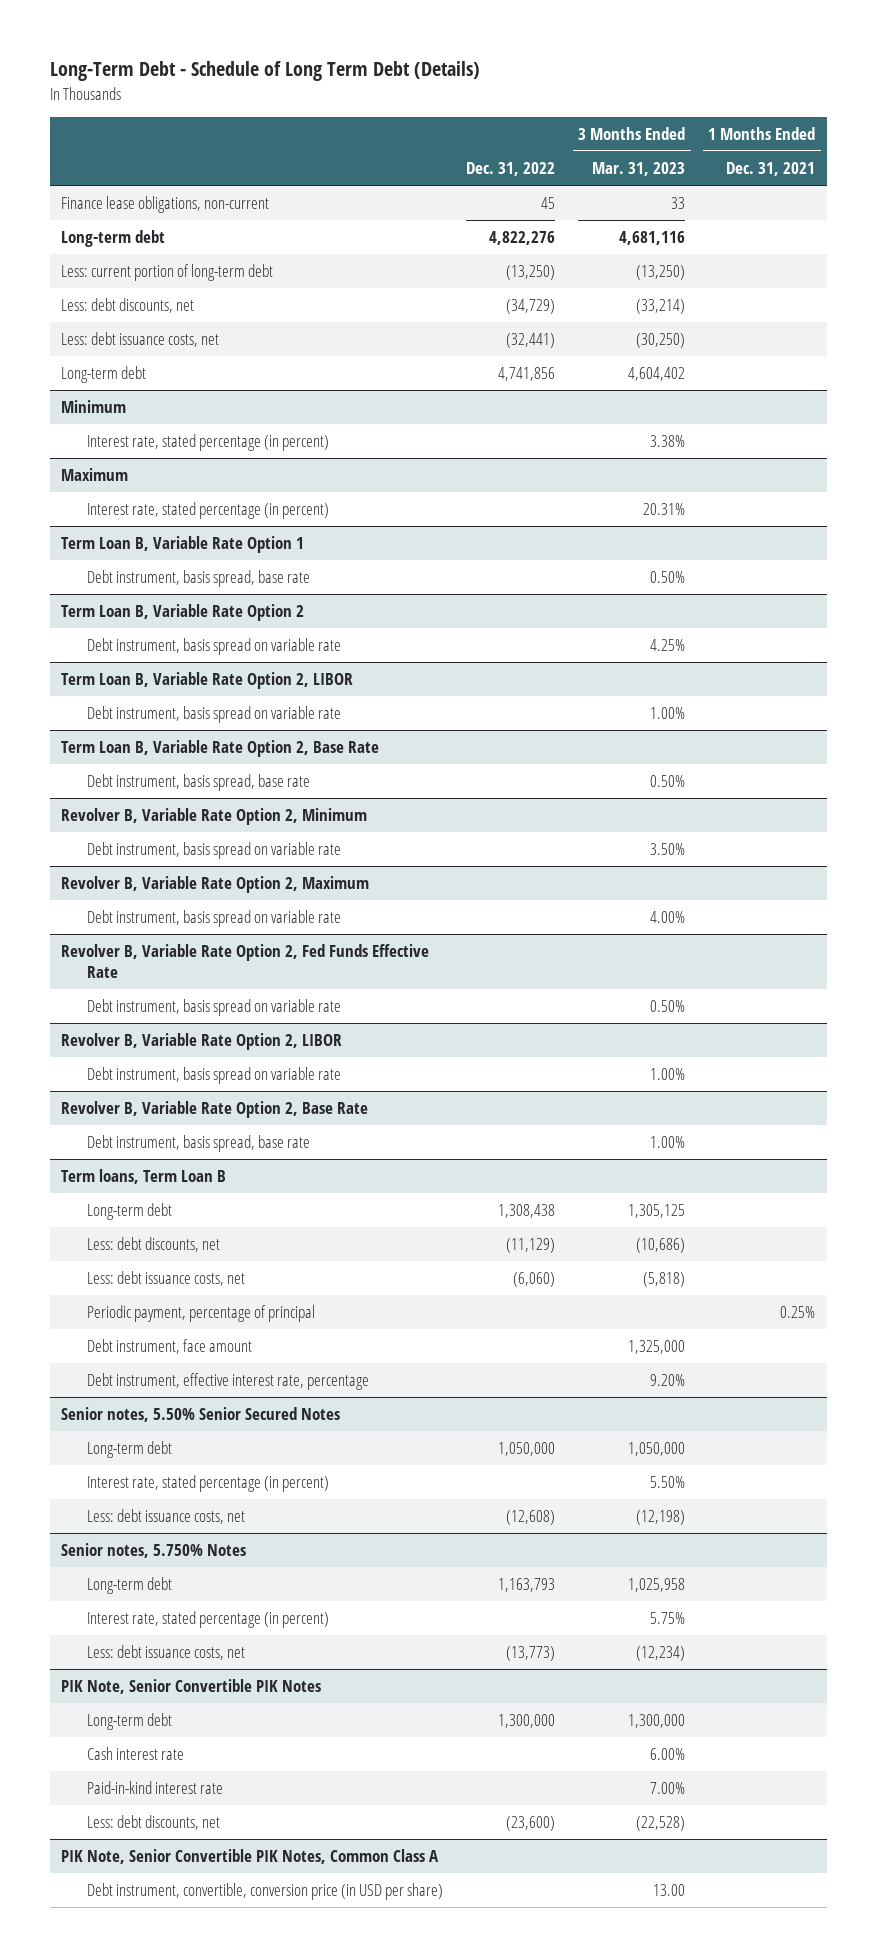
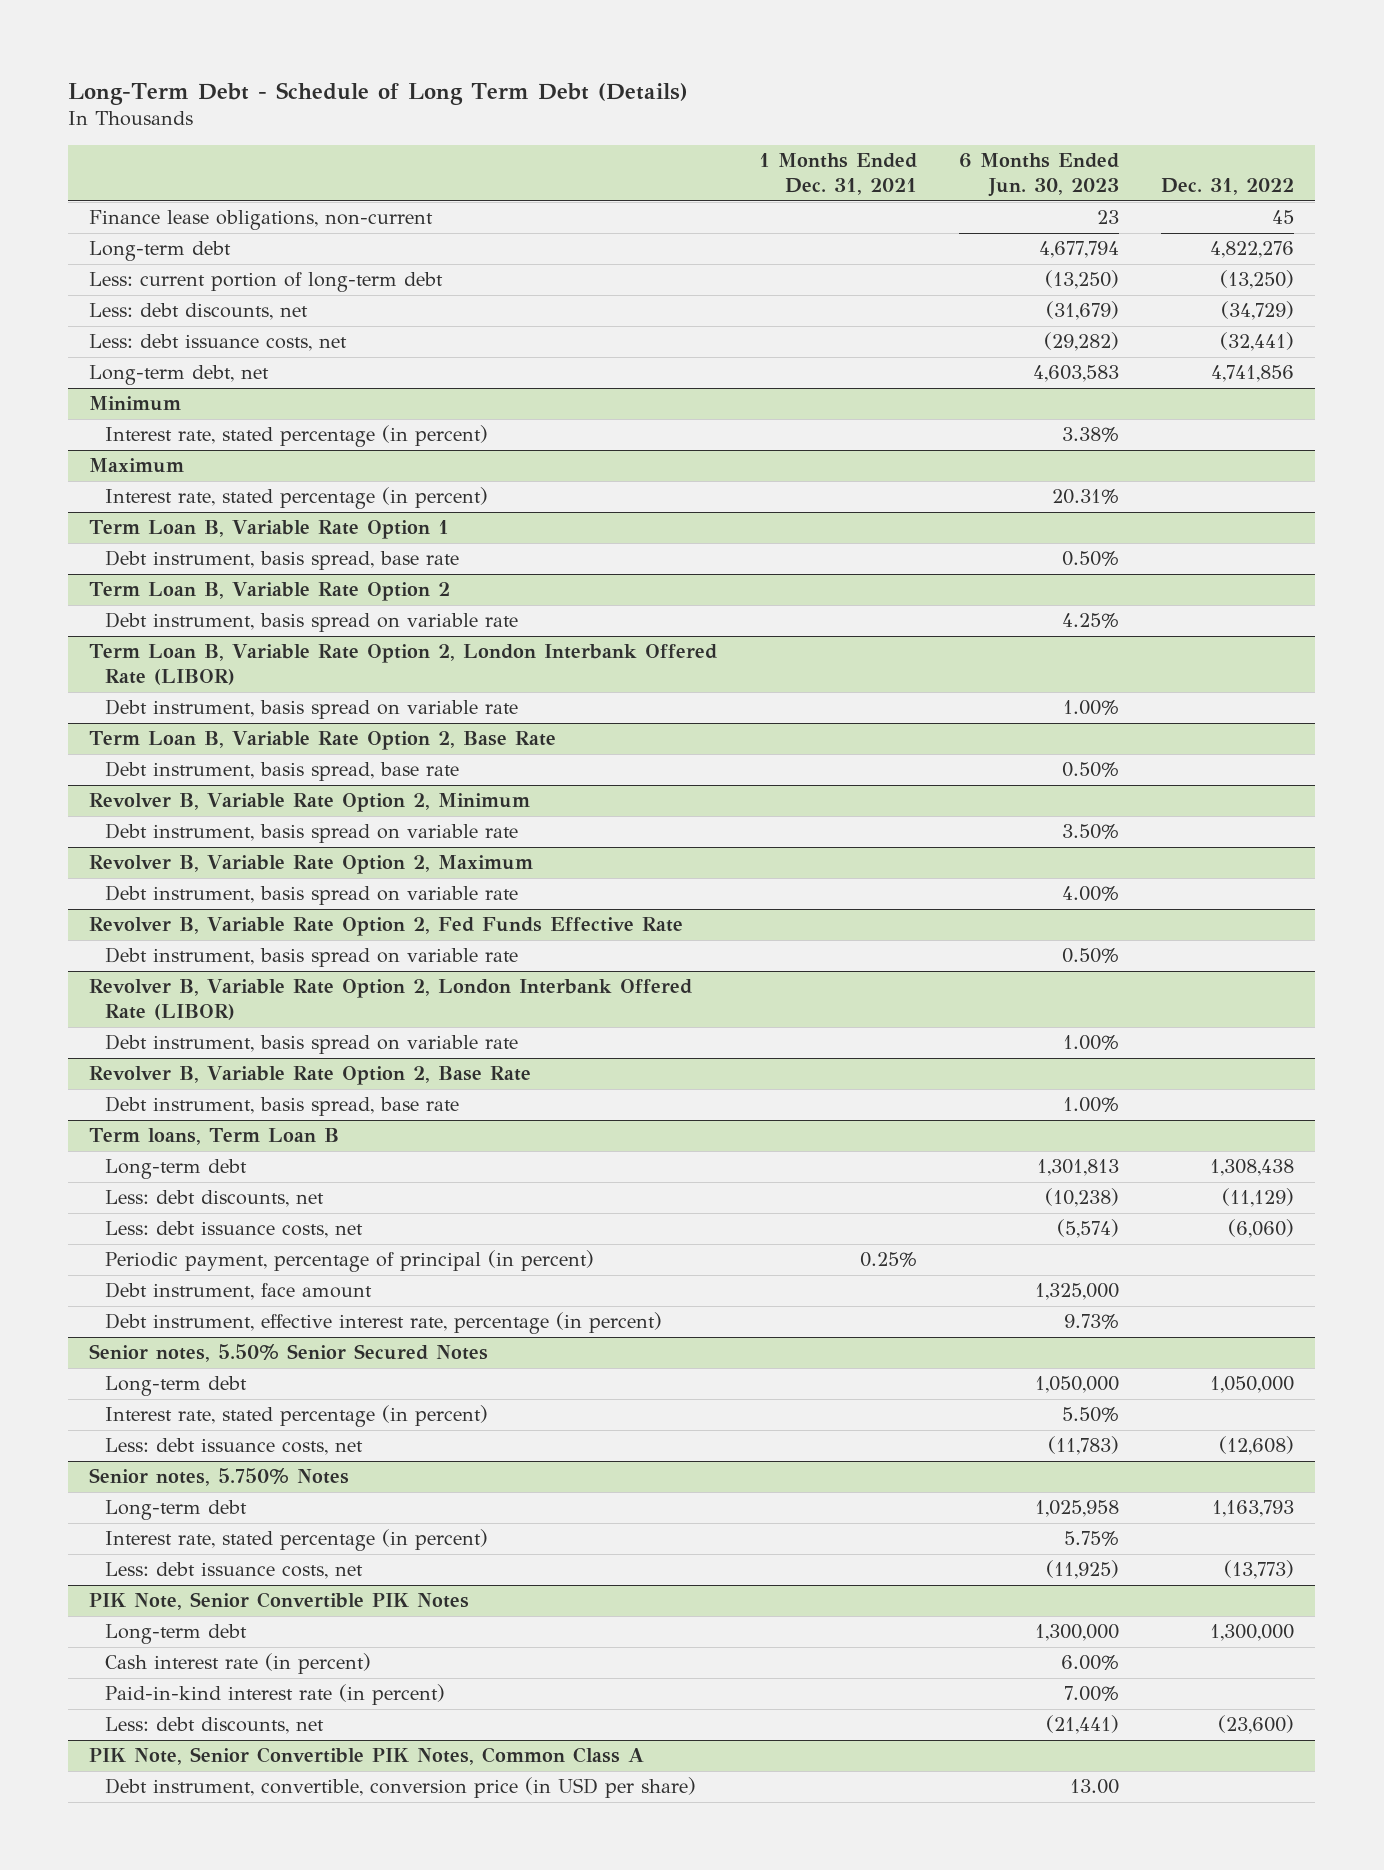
- | Dec. 31, 2022 | 3 Months Ended Mar. 31, 2023 | 1 Months Ended Dec. 31, 2021
+ | 1 Months Ended Dec. 31, 2021 | 6 Months Ended Jun. 30, 2023 | Dec. 31, 2022
- Long-term debt | 4,741,856 | 4,604,402 |
+ Long-term debt, net | | 4,603,583 | 4,741,856
- Term Loan B, Variable Rate Option 2, LIBOR
+ Term Loan B, Variable Rate Option 2, London Interbank Offered Rate (LIBOR)
- Revolver B, Variable Rate Option 2, LIBOR
+ Revolver B, Variable Rate Option 2, London Interbank Offered Rate (LIBOR)
@ Term loans, Term Loan B
- Periodic payment, percentage of principal | | | 0.25%
+ Periodic payment, percentage of principal (in percent) | 0.25% | |
- Debt instrument, effective interest rate, percentage | | 9.20% |
+ Debt instrument, effective interest rate, percentage (in percent) | | 9.73% |
@ PIK Note, Senior Convertible PIK Notes
- Cash interest rate | | 6.00% |
- Paid-in-kind interest rate | | 7.00% |
+ Cash interest rate (in percent) | | 6.00% |
+ Paid-in-kind interest rate (in percent) | | 7.00% |

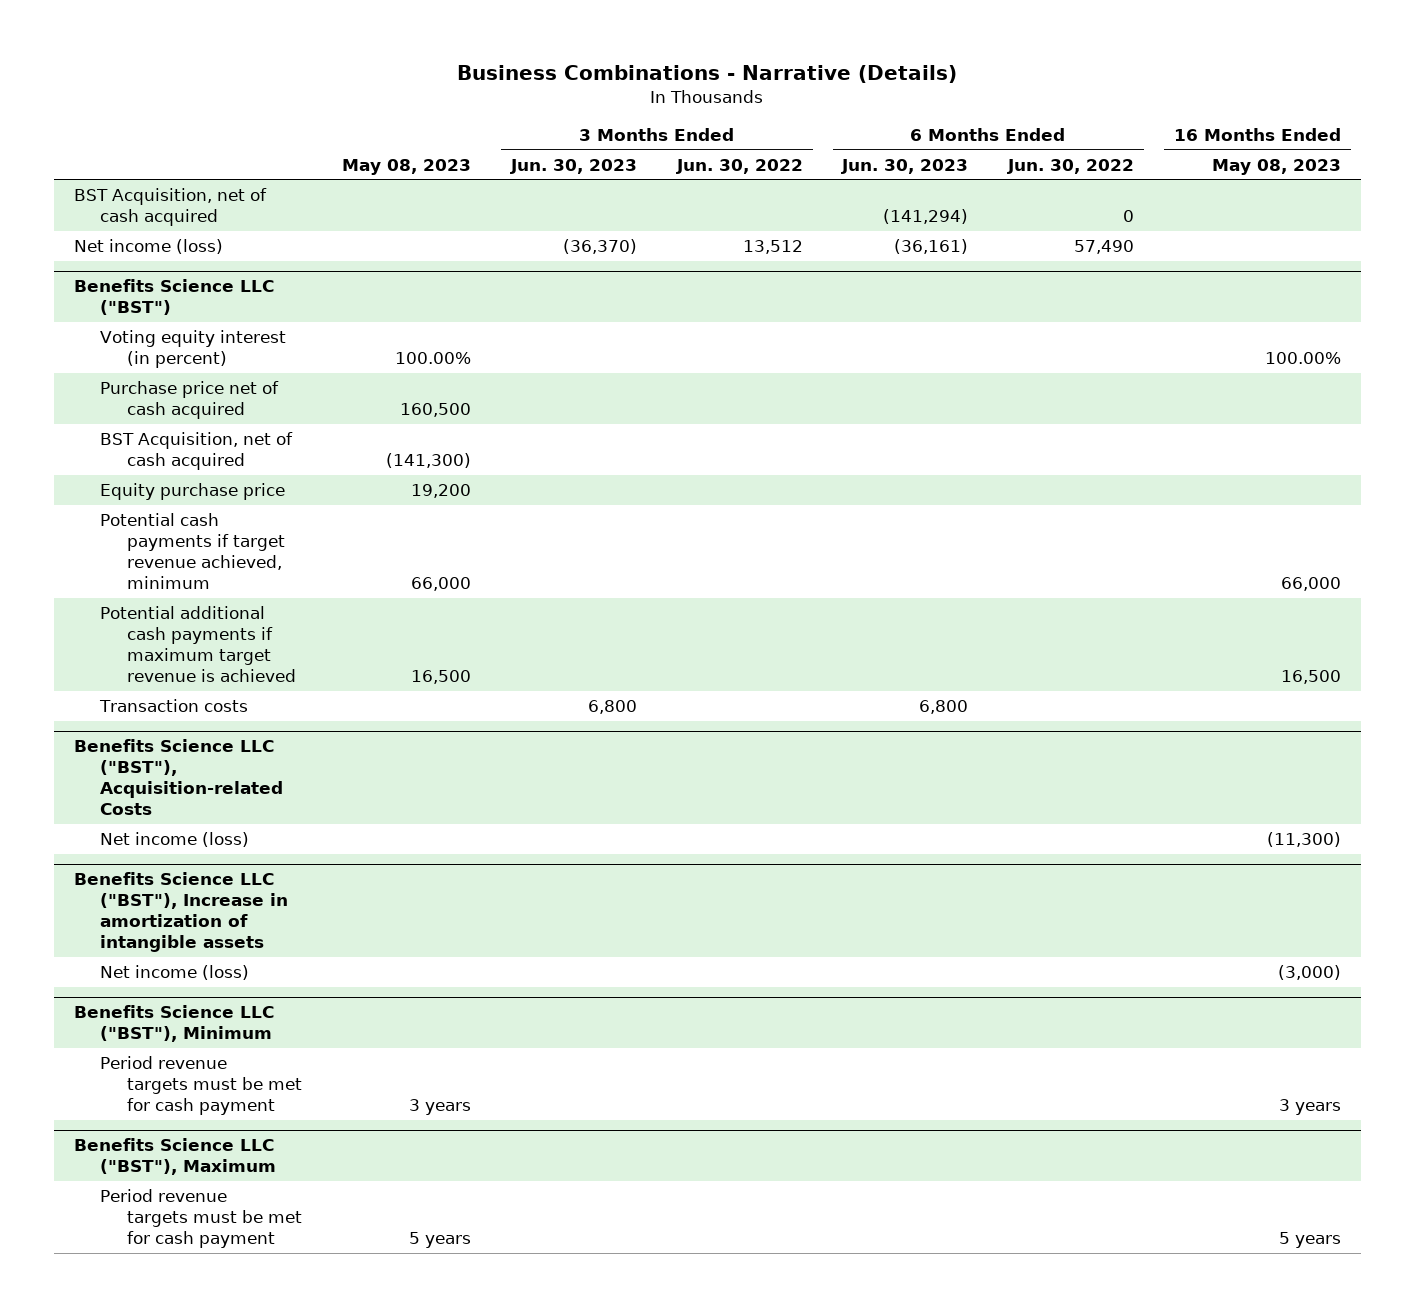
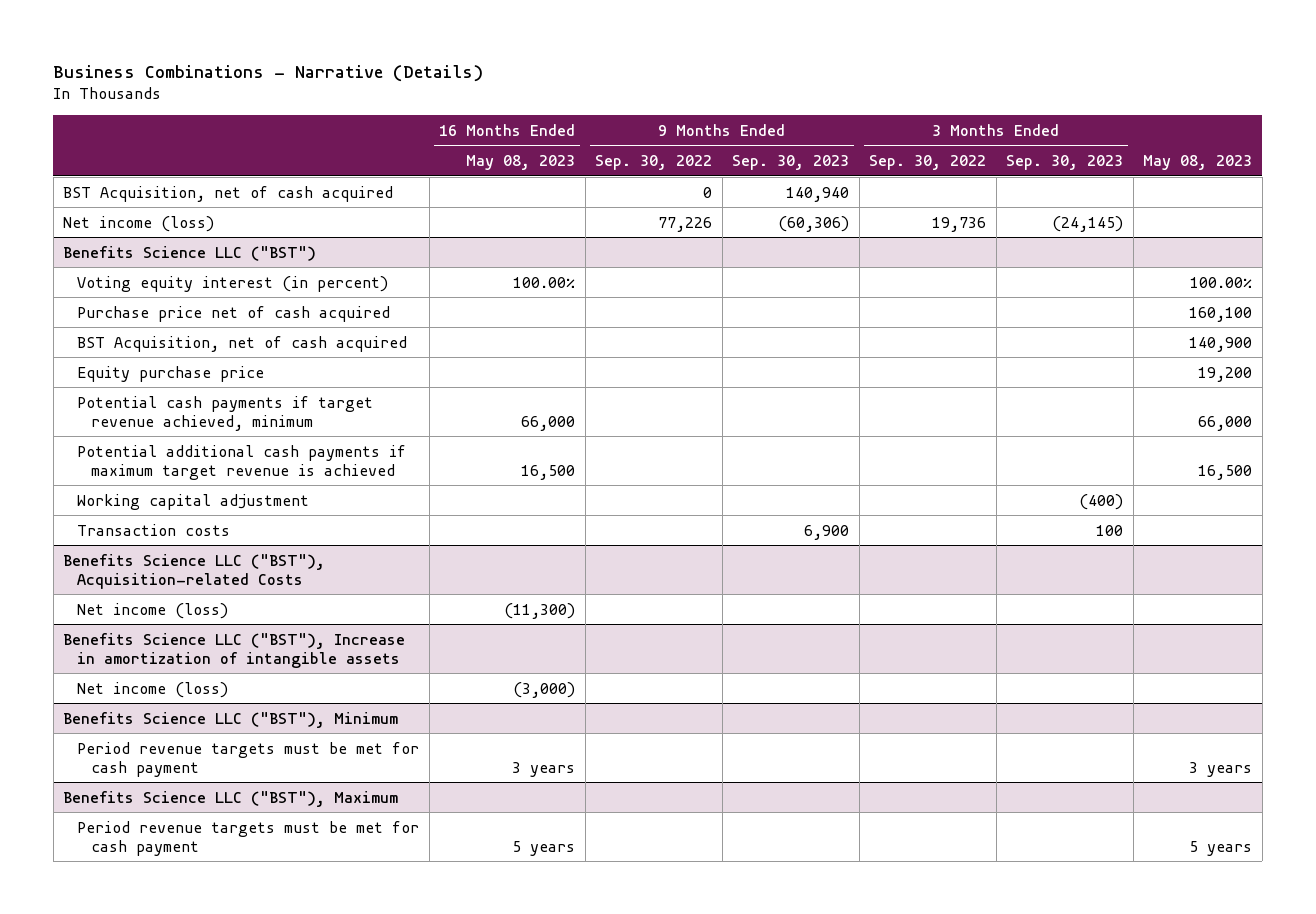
- | May 08, 2023 | 3 Months Ended Jun. 30, 2023 | 3 Months Ended Jun. 30, 2022 | 6 Months Ended Jun. 30, 2023 | 6 Months Ended Jun. 30, 2022 | 16 Months Ended May 08, 2023
+ | 16 Months Ended May 08, 2023 | 9 Months Ended Sep. 30, 2022 | 9 Months Ended Sep. 30, 2023 | 3 Months Ended Sep. 30, 2022 | 3 Months Ended Sep. 30, 2023 | May 08, 2023
@ Benefits Science LLC ("BST")
- Purchase price net of cash acquired | 160,500 | | | | |
- BST Acquisition, net of cash acquired | (141,300) | | | | |
+ Purchase price net of cash acquired | | | | | | 160,100
+ BST Acquisition, net of cash acquired | | | | | | 140,900
+ Working capital adjustment | | | | | (400) |

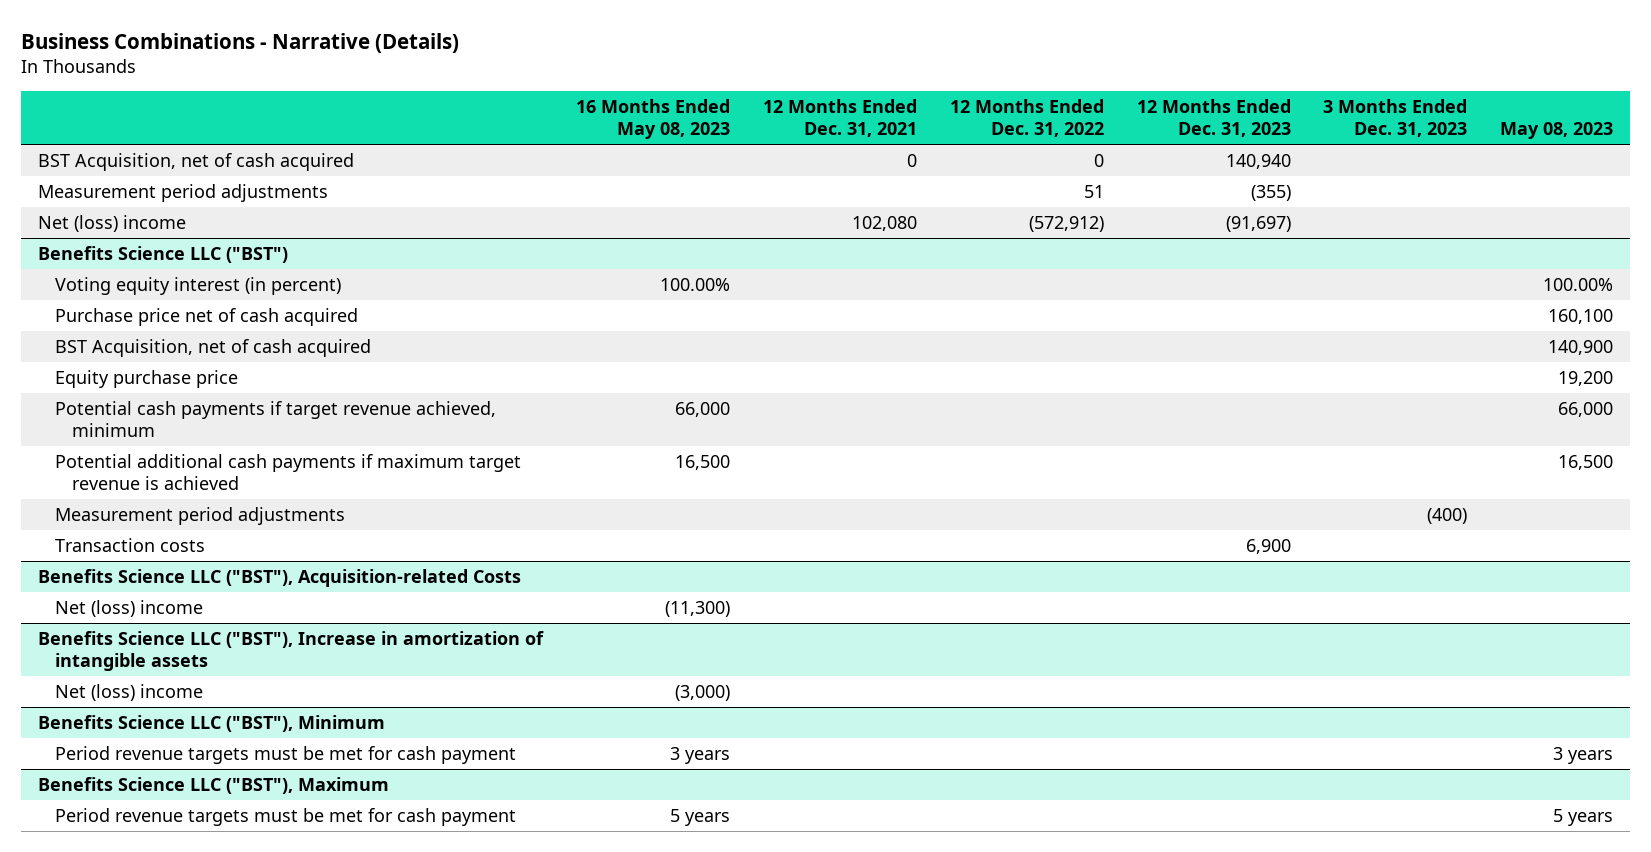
- | 16 Months Ended May 08, 2023 | 9 Months Ended Sep. 30, 2022 | 9 Months Ended Sep. 30, 2023 | 3 Months Ended Sep. 30, 2022 | 3 Months Ended Sep. 30, 2023 | May 08, 2023
+ | 16 Months Ended May 08, 2023 | 12 Months Ended Dec. 31, 2021 | 12 Months Ended Dec. 31, 2022 | 12 Months Ended Dec. 31, 2023 | 3 Months Ended Dec. 31, 2023 | May 08, 2023
- Net income (loss) | | 77,226 | (60,306) | 19,736 | (24,145) |
+ Measurement period adjustments | | | 51 | (355) | |
+ Net (loss) income | | 102,080 | (572,912) | (91,697) | |
@ Benefits Science LLC ("BST")
- Working capital adjustment | | | | | (400) |
+ Measurement period adjustments | | | | | (400) |
@ Benefits Science LLC ("BST"), Acquisition-related Costs
- Net income (loss) | (11,300) | | | | |
+ Net (loss) income | (11,300) | | | | |
@ Benefits Science LLC ("BST"), Increase in amortization of intangible assets
- Net income (loss) | (3,000) | | | | |
+ Net (loss) income | (3,000) | | | | |

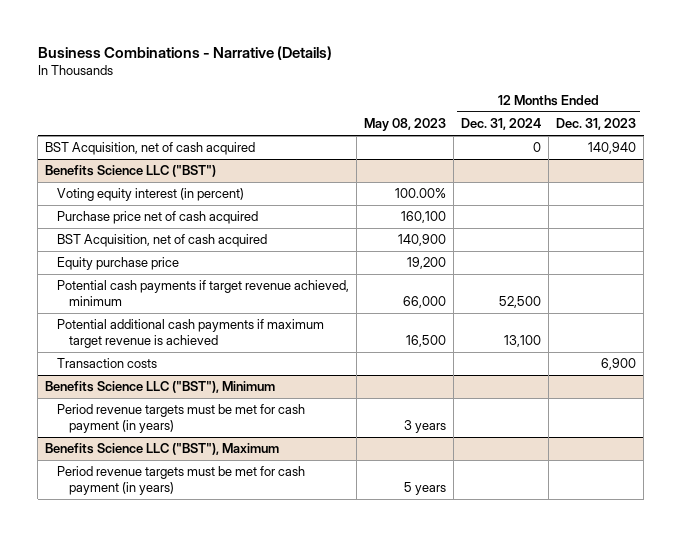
- | 16 Months Ended May 08, 2023 | 12 Months Ended Dec. 31, 2021 | 12 Months Ended Dec. 31, 2022 | 12 Months Ended Dec. 31, 2023 | 3 Months Ended Dec. 31, 2023 | May 08, 2023
+ | May 08, 2023 | 12 Months Ended Dec. 31, 2024 | 12 Months Ended Dec. 31, 2023
- Measurement period adjustments | | | 51 | (355) | |
- Net (loss) income | | 102,080 | (572,912) | (91,697) | |
@ Benefits Science LLC ("BST")
- Measurement period adjustments | | | | | (400) |
- Benefits Science LLC ("BST"), Acquisition-related Costs
- Net (loss) income | (11,300) | | | | |
- Benefits Science LLC ("BST"), Increase in amortization of intangible assets
- Net (loss) income | (3,000) | | | | |
@ Benefits Science LLC ("BST"), Minimum
- Period revenue targets must be met for cash payment | 3 years | | | | | 3 years
+ Period revenue targets must be met for cash payment (in years) | 3 years | |
@ Benefits Science LLC ("BST"), Maximum
- Period revenue targets must be met for cash payment | 5 years | | | | | 5 years
+ Period revenue targets must be met for cash payment (in years) | 5 years | |

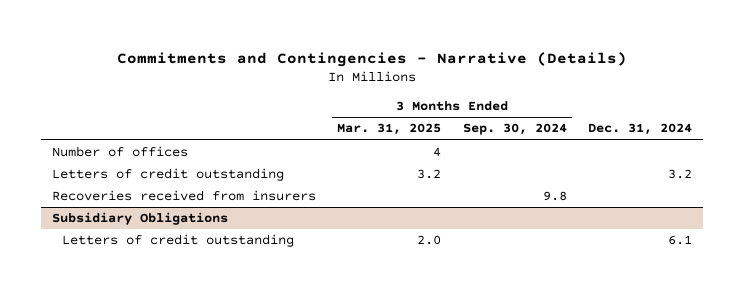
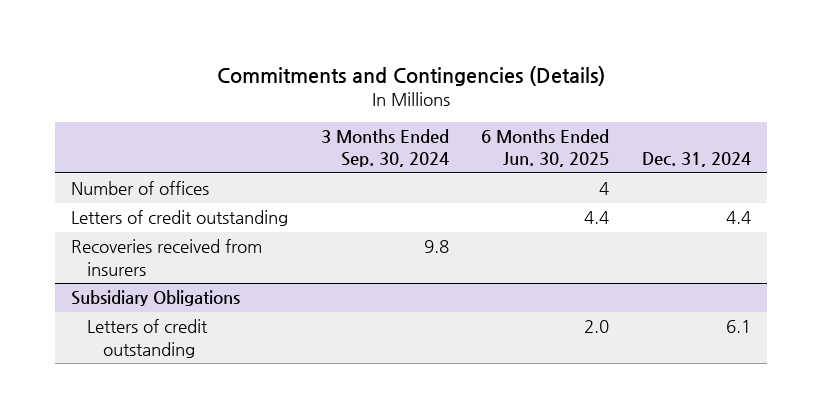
- Commitments and Contingencies - Narrative (Details)
+ Commitments and Contingencies (Details)
- | 3 Months Ended Mar. 31, 2025 | 3 Months Ended Sep. 30, 2024 | Dec. 31, 2024
+ | 3 Months Ended Sep. 30, 2024 | 6 Months Ended Jun. 30, 2025 | Dec. 31, 2024
- Letters of credit outstanding | 3.2 | | 3.2
+ Letters of credit outstanding | | 4.4 | 4.4

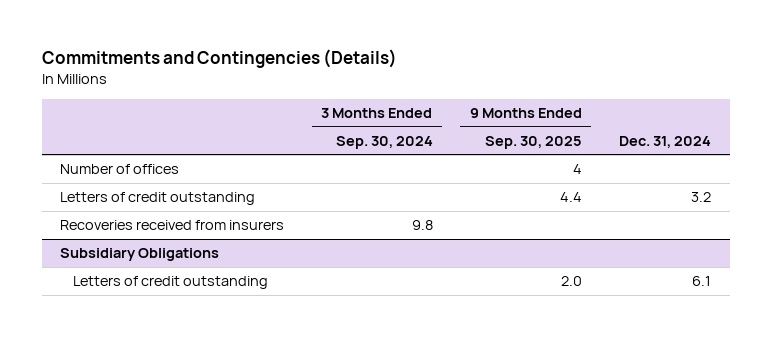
- | 3 Months Ended Sep. 30, 2024 | 6 Months Ended Jun. 30, 2025 | Dec. 31, 2024
+ | 3 Months Ended Sep. 30, 2024 | 9 Months Ended Sep. 30, 2025 | Dec. 31, 2024
- Letters of credit outstanding | | 4.4 | 4.4
+ Letters of credit outstanding | | 4.4 | 3.2

